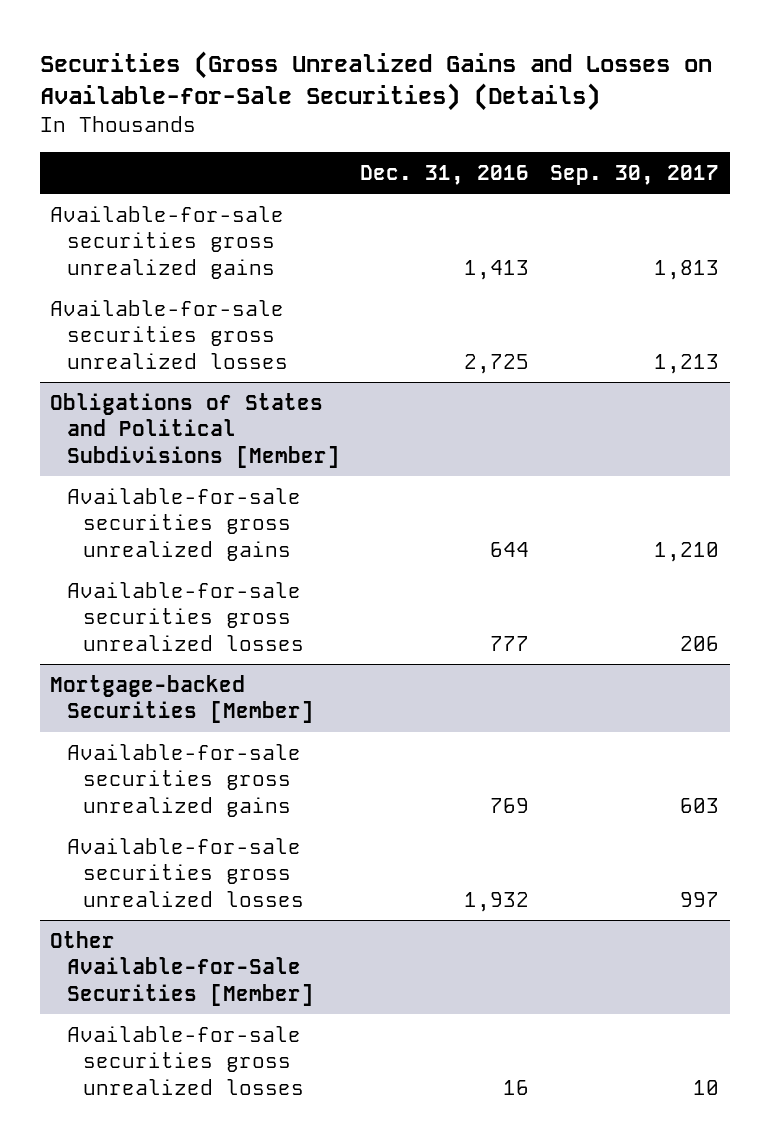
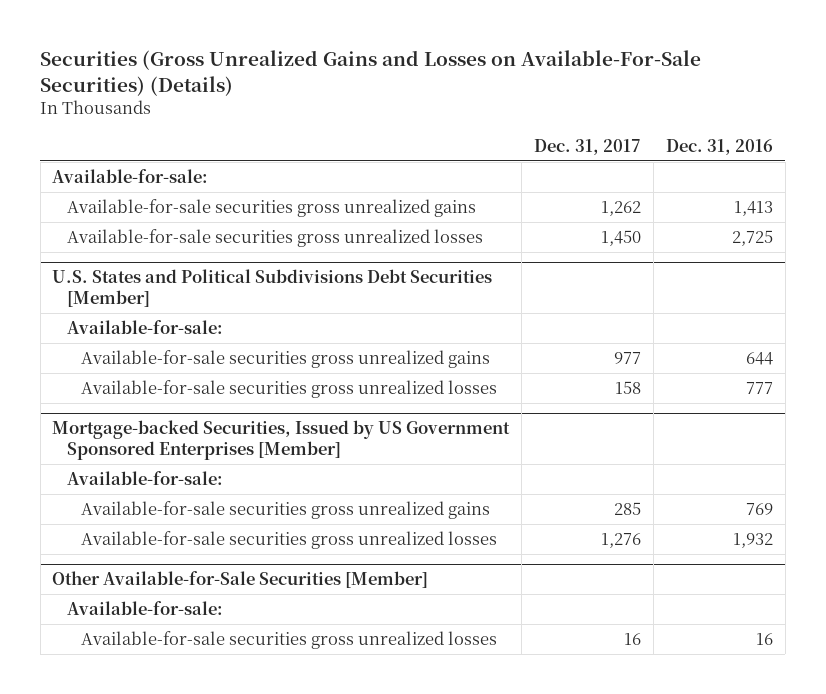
- Securities (Gross Unrealized Gains and Losses on Available-for-Sale Securities) (Details)
+ Securities (Gross Unrealized Gains and Losses on Available-For-Sale Securities) (Details)
- | Dec. 31, 2016 | Sep. 30, 2017
+ | Dec. 31, 2017 | Dec. 31, 2016
+ Available-for-sale:
- Obligations of States and Political Subdivisions [Member]
+ U.S. States and Political Subdivisions Debt Securities [Member]
+ Available-for-sale:
- Mortgage-backed Securities [Member]
+ Mortgage-backed Securities, Issued by US Government Sponsored Enterprises [Member]
+ Available-for-sale:
@ Other Available-for-Sale Securities [Member]
+ Available-for-sale:

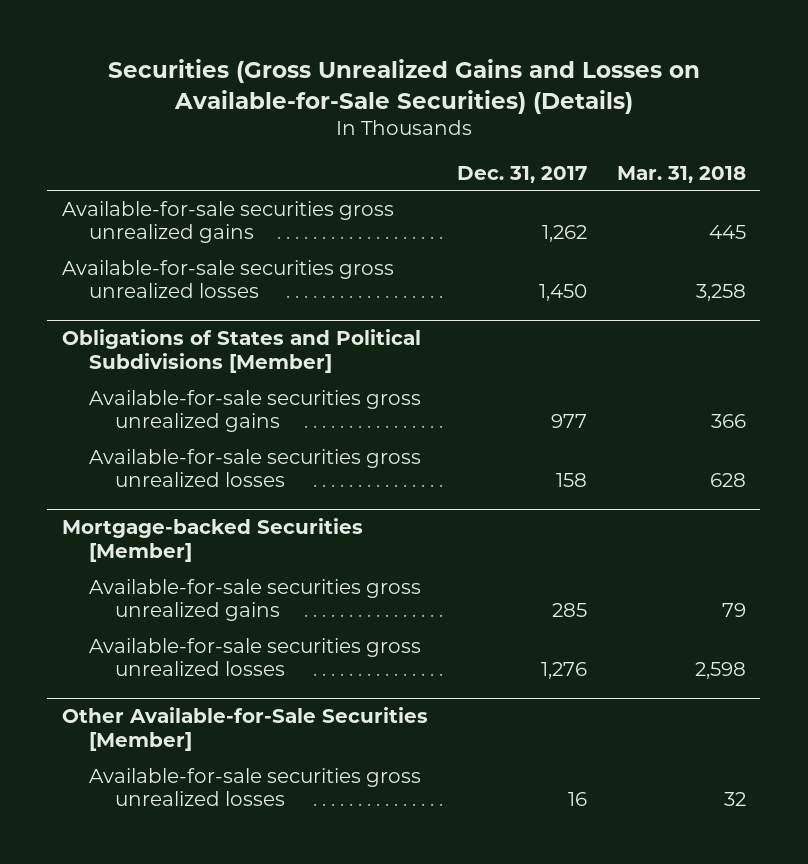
- Securities (Gross Unrealized Gains and Losses on Available-For-Sale Securities) (Details)
+ Securities (Gross Unrealized Gains and Losses on Available-for-Sale Securities) (Details)
- | Dec. 31, 2017 | Dec. 31, 2016
+ | Dec. 31, 2017 | Mar. 31, 2018
- Available-for-sale:
- U.S. States and Political Subdivisions Debt Securities [Member]
- Available-for-sale:
+ Obligations of States and Political Subdivisions [Member]
- Mortgage-backed Securities, Issued by US Government Sponsored Enterprises [Member]
- Available-for-sale:
+ Mortgage-backed Securities [Member]
@ Other Available-for-Sale Securities [Member]
- Available-for-sale:

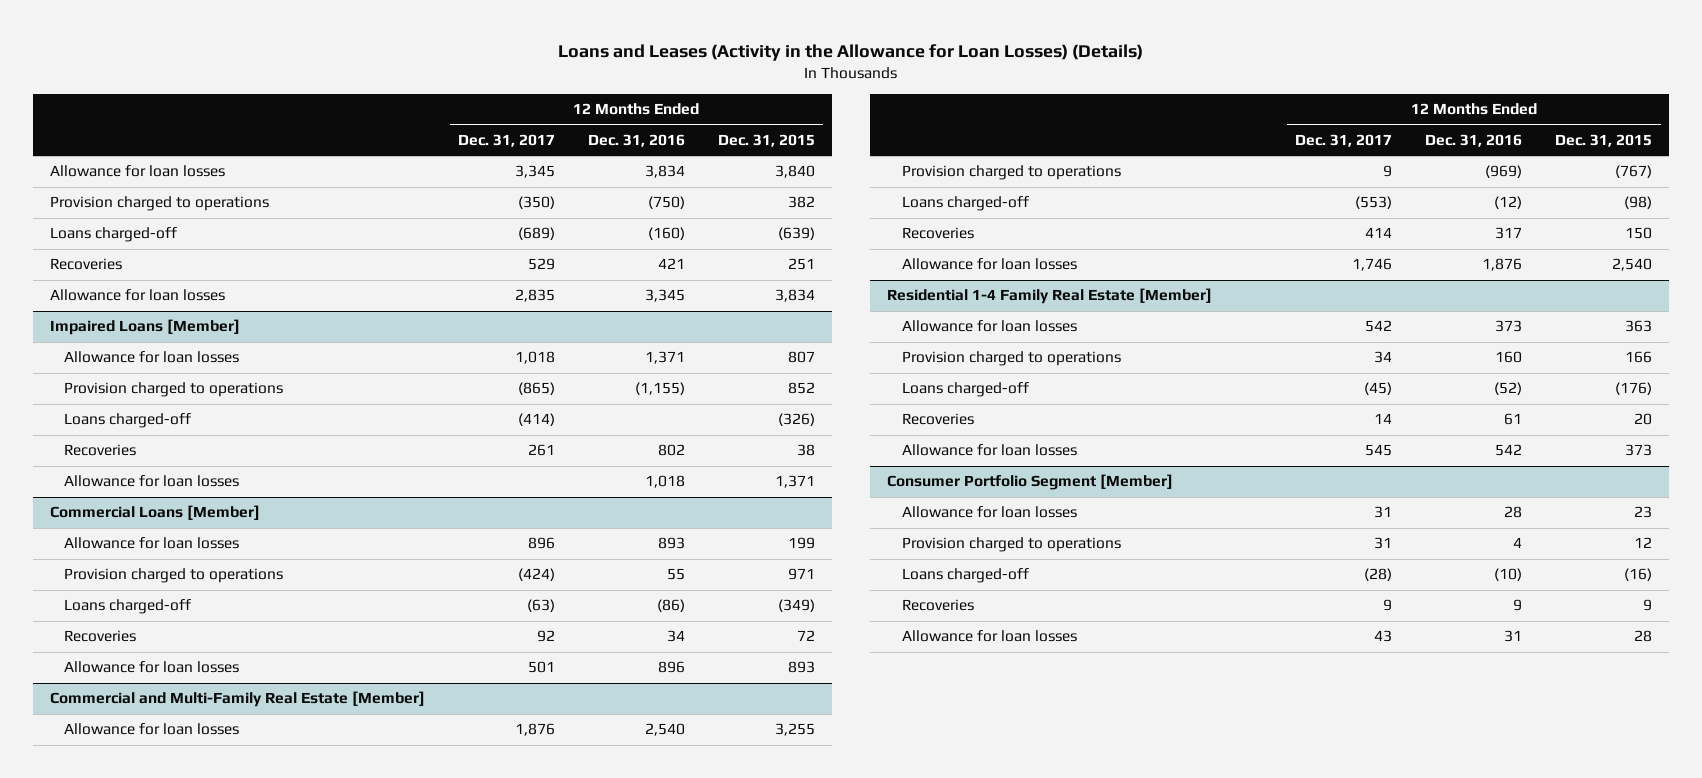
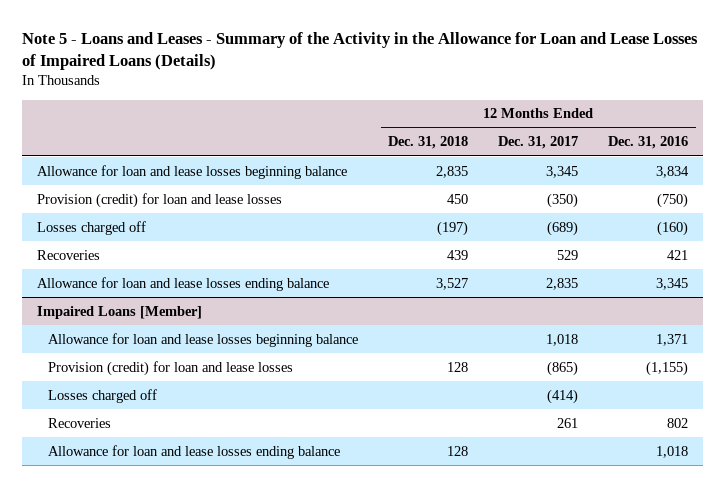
- Loans and Leases (Activity in the Allowance for Loan Losses) (Details)
+ Note 5 - Loans and Leases - Summary of the Activity in the Allowance for Loan and Lease Losses of Impaired Loans (Details)
- | 12 Months Ended Dec. 31, 2017 | 12 Months Ended Dec. 31, 2016 | 12 Months Ended Dec. 31, 2015
+ | 12 Months Ended Dec. 31, 2018 | 12 Months Ended Dec. 31, 2017 | 12 Months Ended Dec. 31, 2016
- Allowance for loan losses | 3,345 | 3,834 | 3,840
- Provision charged to operations | (350) | (750) | 382
- Loans charged-off | (689) | (160) | (639)
+ Allowance for loan and lease losses beginning balance | 2,835 | 3,345 | 3,834
+ Provision (credit) for loan and lease losses | 450 | (350) | (750)
+ Losses charged off | (197) | (689) | (160)
- Allowance for loan losses | 2,835 | 3,345 | 3,834
+ Allowance for loan and lease losses ending balance | 3,527 | 2,835 | 3,345
@ Impaired Loans [Member]
- Allowance for loan losses | 1,018 | 1,371 | 807
- Provision charged to operations | (865) | (1,155) | 852
- Loans charged-off | (414) | | (326)
+ Allowance for loan and lease losses beginning balance | | 1,018 | 1,371
+ Provision (credit) for loan and lease losses | 128 | (865) | (1,155)
+ Losses charged off | | (414) |
- Allowance for loan losses | | 1,018 | 1,371
- Commercial Loans [Member]
- Allowance for loan losses | 896 | 893 | 199
- Provision charged to operations | (424) | 55 | 971
- Loans charged-off | (63) | (86) | (349)
- Recoveries | 92 | 34 | 72
- Allowance for loan losses | 501 | 896 | 893
- Commercial and Multi-Family Real Estate [Member]
- Allowance for loan losses | 1,876 | 2,540 | 3,255
- Provision charged to operations | 9 | (969) | (767)
- Loans charged-off | (553) | (12) | (98)
- Recoveries | 414 | 317 | 150
- Allowance for loan losses | 1,746 | 1,876 | 2,540
- Residential 1-4 Family Real Estate [Member]
- Allowance for loan losses | 542 | 373 | 363
- Provision charged to operations | 34 | 160 | 166
- Loans charged-off | (45) | (52) | (176)
- Recoveries | 14 | 61 | 20
- Allowance for loan losses | 545 | 542 | 373
- Consumer Portfolio Segment [Member]
- Allowance for loan losses | 31 | 28 | 23
- Provision charged to operations | 31 | 4 | 12
- Loans charged-off | (28) | (10) | (16)
- Recoveries | 9 | 9 | 9
- Allowance for loan losses | 43 | 31 | 28
@ Impaired Loans [Member]
+ Allowance for loan and lease losses ending balance | 128 | | 1,018

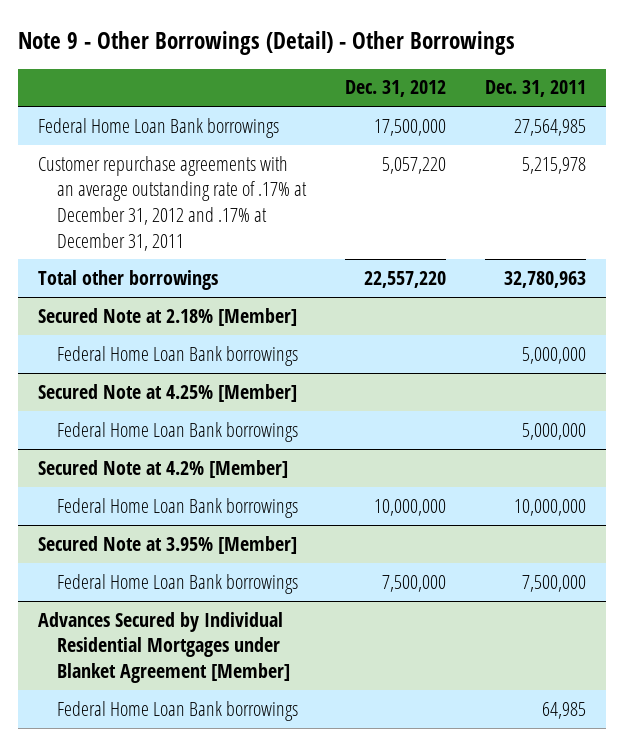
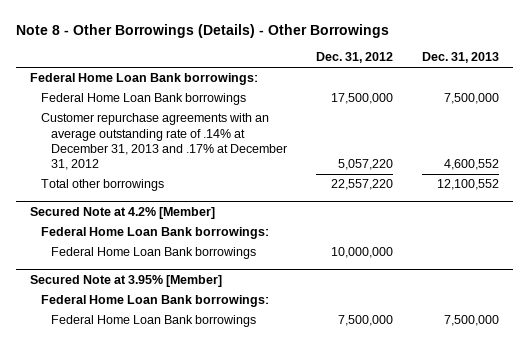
- Note 9 - Other Borrowings (Detail) - Other Borrowings
+ Note 8 - Other Borrowings (Details) - Other Borrowings
- | Dec. 31, 2012 | Dec. 31, 2011
+ | Dec. 31, 2012 | Dec. 31, 2013
+ Federal Home Loan Bank borrowings:
- Customer repurchase agreements with an average outstanding rate of .17% at December 31, 2012 and .17% at December 31, 2011 | 5,057,220 | 5,215,978
+ Customer repurchase agreements with an average outstanding rate of .14% at December 31, 2013 and .17% at December 31, 2012 | 5,057,220 | 4,600,552
- Secured Note at 2.18% [Member]
- Federal Home Loan Bank borrowings | | 5,000,000
- Secured Note at 4.25% [Member]
- Federal Home Loan Bank borrowings | | 5,000,000
@ Secured Note at 4.2% [Member]
+ Federal Home Loan Bank borrowings:
@ Secured Note at 3.95% [Member]
+ Federal Home Loan Bank borrowings:
- Advances Secured by Individual Residential Mortgages under Blanket Agreement [Member]
- Federal Home Loan Bank borrowings | | 64,985

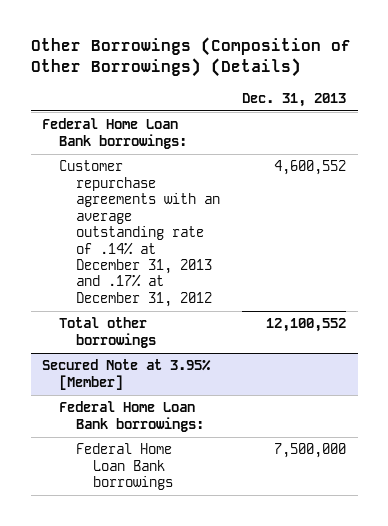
- Note 8 - Other Borrowings (Details) - Other Borrowings
+ Other Borrowings (Composition of Other Borrowings) (Details)
- | Dec. 31, 2012 | Dec. 31, 2013
+ | Dec. 31, 2013
- Federal Home Loan Bank borrowings | 17,500,000 | 7,500,000
- Secured Note at 4.2% [Member]
- Federal Home Loan Bank borrowings:
- Federal Home Loan Bank borrowings | 10,000,000 |

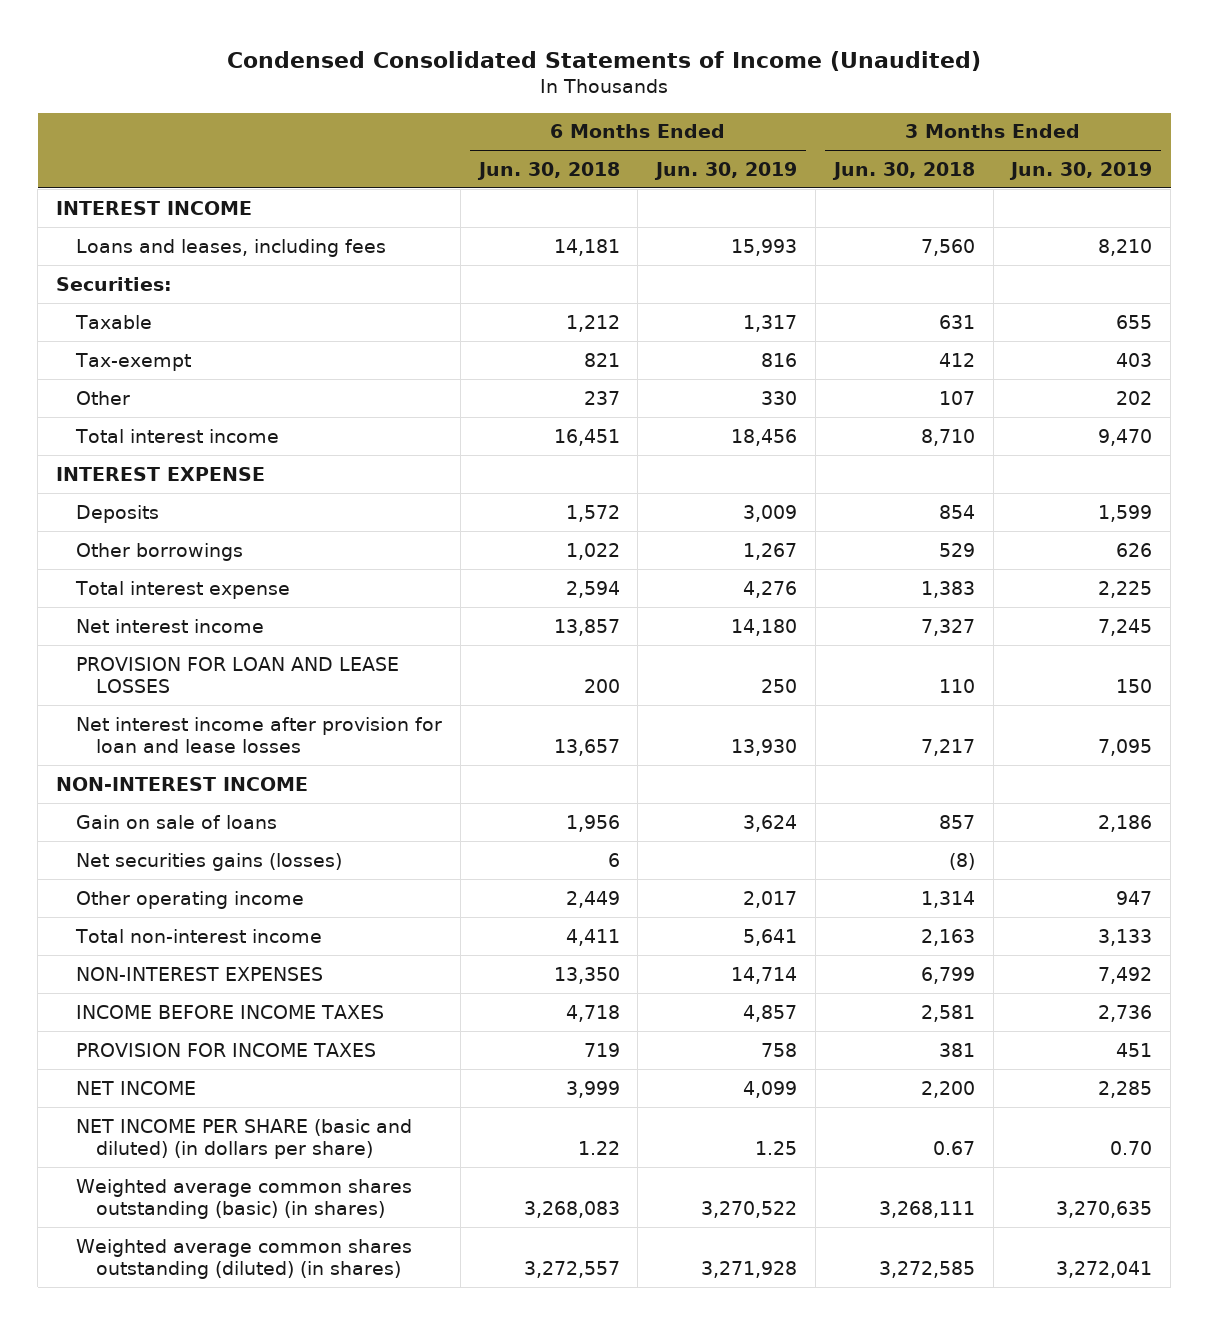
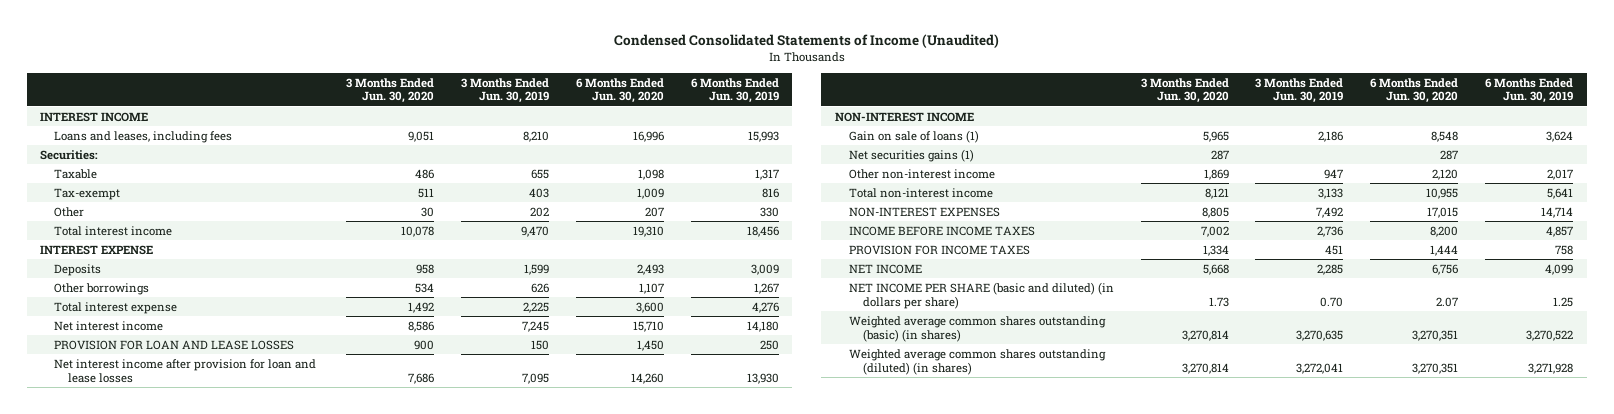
- | 6 Months Ended Jun. 30, 2018 | 6 Months Ended Jun. 30, 2019 | 3 Months Ended Jun. 30, 2018 | 3 Months Ended Jun. 30, 2019
+ | 3 Months Ended Jun. 30, 2020 | 3 Months Ended Jun. 30, 2019 | 6 Months Ended Jun. 30, 2020 | 6 Months Ended Jun. 30, 2019
- Gain on sale of loans | 1,956 | 3,624 | 857 | 2,186
- Net securities gains (losses) | 6 | | (8) |
- Other operating income | 2,449 | 2,017 | 1,314 | 947
+ Gain on sale of loans (1) | 5,965 | 2,186 | 8,548 | 3,624
+ Net securities gains (1) | 287 | | 287 |
+ Other non-interest income | 1,869 | 947 | 2,120 | 2,017

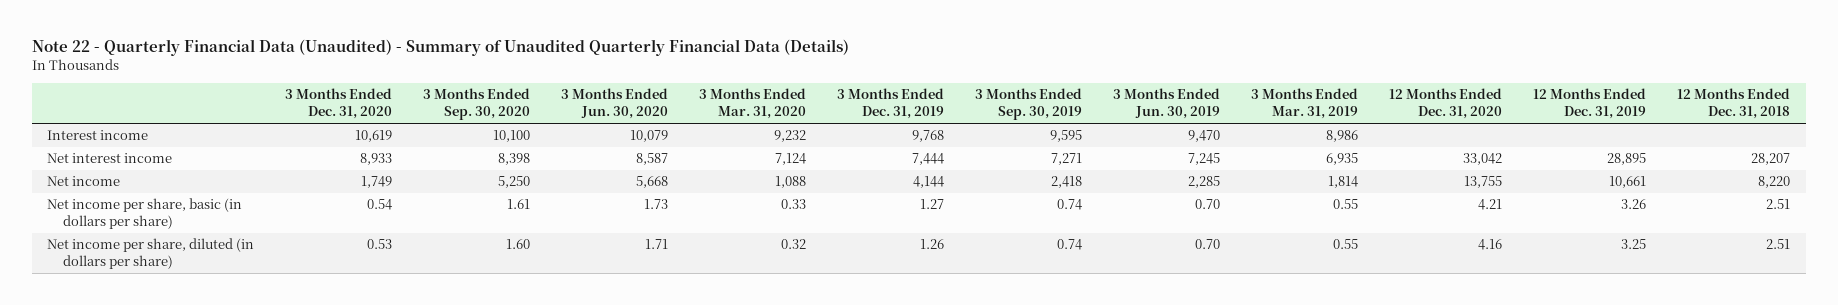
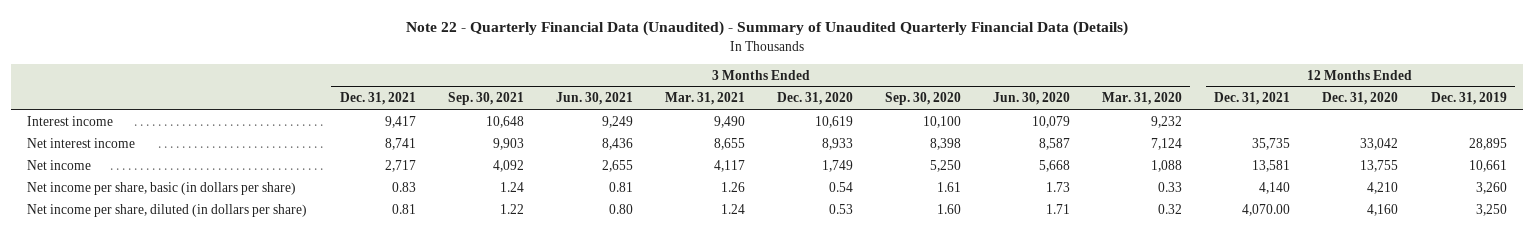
- | 3 Months Ended Dec. 31, 2020 | 3 Months Ended Sep. 30, 2020 | 3 Months Ended Jun. 30, 2020 | 3 Months Ended Mar. 31, 2020 | 3 Months Ended Dec. 31, 2019 | 3 Months Ended Sep. 30, 2019 | 3 Months Ended Jun. 30, 2019 | 3 Months Ended Mar. 31, 2019 | 12 Months Ended Dec. 31, 2020 | 12 Months Ended Dec. 31, 2019 | 12 Months Ended Dec. 31, 2018
+ | 3 Months Ended Dec. 31, 2021 | 3 Months Ended Sep. 30, 2021 | 3 Months Ended Jun. 30, 2021 | 3 Months Ended Mar. 31, 2021 | 3 Months Ended Dec. 31, 2020 | 3 Months Ended Sep. 30, 2020 | 3 Months Ended Jun. 30, 2020 | 3 Months Ended Mar. 31, 2020 | 12 Months Ended Dec. 31, 2021 | 12 Months Ended Dec. 31, 2020 | 12 Months Ended Dec. 31, 2019
- Net income per share, basic (in dollars per share) | 0.54 | 1.61 | 1.73 | 0.33 | 1.27 | 0.74 | 0.70 | 0.55 | 4.21 | 3.26 | 2.51
- Net income per share, diluted (in dollars per share) | 0.53 | 1.60 | 1.71 | 0.32 | 1.26 | 0.74 | 0.70 | 0.55 | 4.16 | 3.25 | 2.51
+ Net income per share, basic (in dollars per share) | 0.83 | 1.24 | 0.81 | 1.26 | 0.54 | 1.61 | 1.73 | 0.33 | 4,140 | 4,210 | 3,260
+ Net income per share, diluted (in dollars per share) | 0.81 | 1.22 | 0.80 | 1.24 | 0.53 | 1.60 | 1.71 | 0.32 | 4,070.00 | 4,160 | 3,250

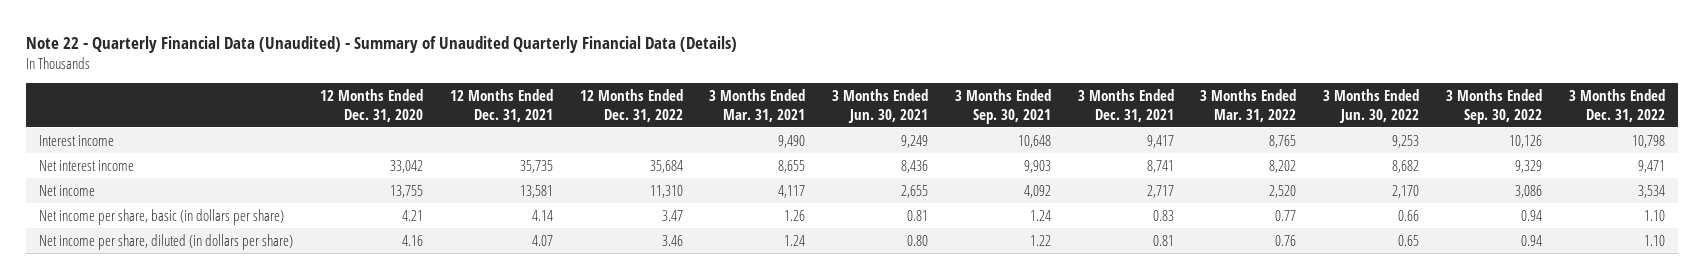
- | 3 Months Ended Dec. 31, 2021 | 3 Months Ended Sep. 30, 2021 | 3 Months Ended Jun. 30, 2021 | 3 Months Ended Mar. 31, 2021 | 3 Months Ended Dec. 31, 2020 | 3 Months Ended Sep. 30, 2020 | 3 Months Ended Jun. 30, 2020 | 3 Months Ended Mar. 31, 2020 | 12 Months Ended Dec. 31, 2021 | 12 Months Ended Dec. 31, 2020 | 12 Months Ended Dec. 31, 2019
+ | 12 Months Ended Dec. 31, 2020 | 12 Months Ended Dec. 31, 2021 | 12 Months Ended Dec. 31, 2022 | 3 Months Ended Mar. 31, 2021 | 3 Months Ended Jun. 30, 2021 | 3 Months Ended Sep. 30, 2021 | 3 Months Ended Dec. 31, 2021 | 3 Months Ended Mar. 31, 2022 | 3 Months Ended Jun. 30, 2022 | 3 Months Ended Sep. 30, 2022 | 3 Months Ended Dec. 31, 2022
- Net income per share, basic (in dollars per share) | 0.83 | 1.24 | 0.81 | 1.26 | 0.54 | 1.61 | 1.73 | 0.33 | 4,140 | 4,210 | 3,260
- Net income per share, diluted (in dollars per share) | 0.81 | 1.22 | 0.80 | 1.24 | 0.53 | 1.60 | 1.71 | 0.32 | 4,070.00 | 4,160 | 3,250
+ Net income per share, basic (in dollars per share) | 4.21 | 4.14 | 3.47 | 1.26 | 0.81 | 1.24 | 0.83 | 0.77 | 0.66 | 0.94 | 1.10
+ Net income per share, diluted (in dollars per share) | 4.16 | 4.07 | 3.46 | 1.24 | 0.80 | 1.22 | 0.81 | 0.76 | 0.65 | 0.94 | 1.10

